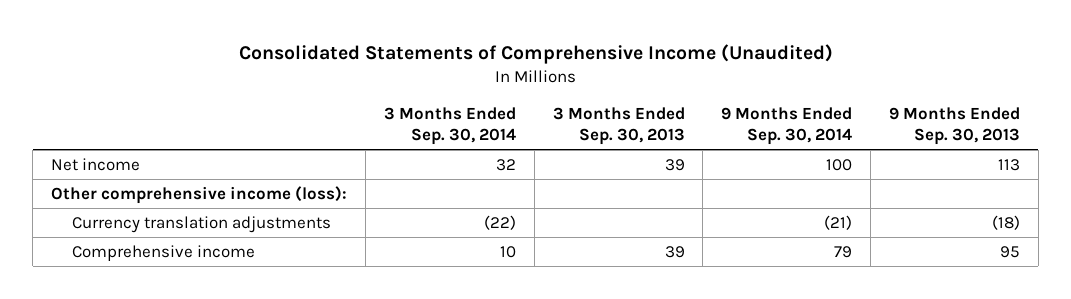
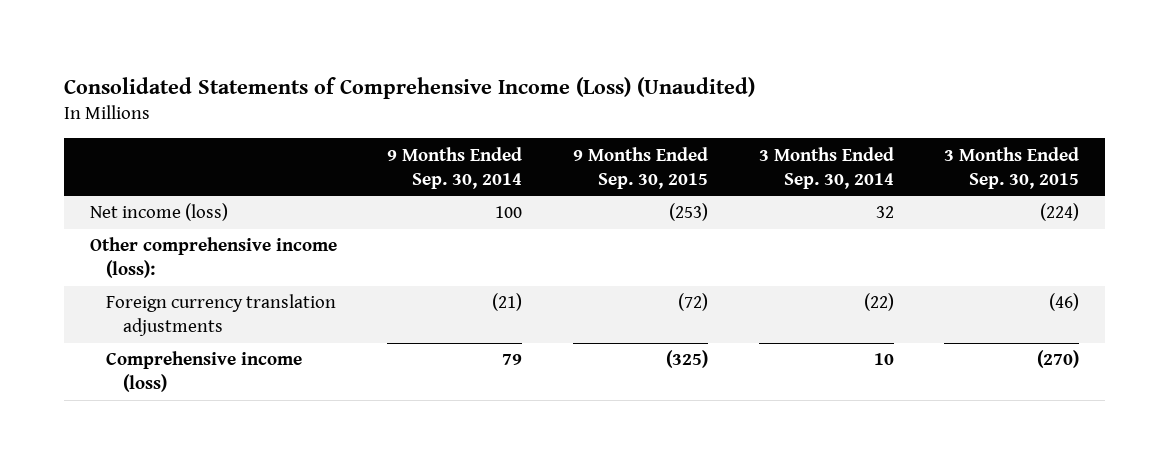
- Consolidated Statements of Comprehensive Income (Unaudited)
+ Consolidated Statements of Comprehensive Income (Loss) (Unaudited)
- | 3 Months Ended Sep. 30, 2014 | 3 Months Ended Sep. 30, 2013 | 9 Months Ended Sep. 30, 2014 | 9 Months Ended Sep. 30, 2013
+ | 9 Months Ended Sep. 30, 2014 | 9 Months Ended Sep. 30, 2015 | 3 Months Ended Sep. 30, 2014 | 3 Months Ended Sep. 30, 2015
- Net income | 32 | 39 | 100 | 113
+ Net income (loss) | 100 | (253) | 32 | (224)
- Currency translation adjustments | (22) | | (21) | (18)
- Comprehensive income | 10 | 39 | 79 | 95
+ Foreign currency translation adjustments | (21) | (72) | (22) | (46)
+ Comprehensive income (loss) | 79 | (325) | 10 | (270)

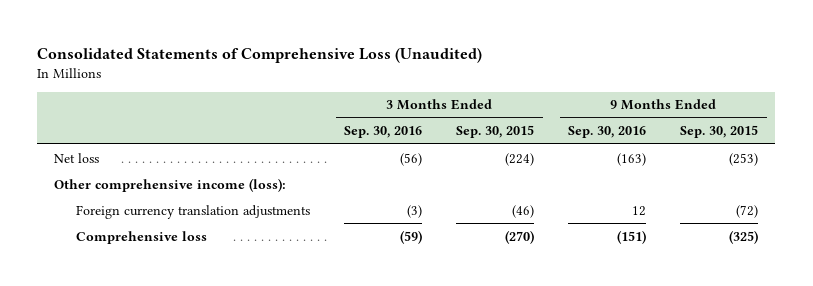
- Consolidated Statements of Comprehensive Income (Loss) (Unaudited)
+ Consolidated Statements of Comprehensive Loss (Unaudited)
- | 9 Months Ended Sep. 30, 2014 | 9 Months Ended Sep. 30, 2015 | 3 Months Ended Sep. 30, 2014 | 3 Months Ended Sep. 30, 2015
+ | 3 Months Ended Sep. 30, 2016 | 3 Months Ended Sep. 30, 2015 | 9 Months Ended Sep. 30, 2016 | 9 Months Ended Sep. 30, 2015
- Net income (loss) | 100 | (253) | 32 | (224)
+ Net loss | (56) | (224) | (163) | (253)
- Comprehensive income (loss) | 79 | (325) | 10 | (270)
+ Comprehensive loss | (59) | (270) | (151) | (325)

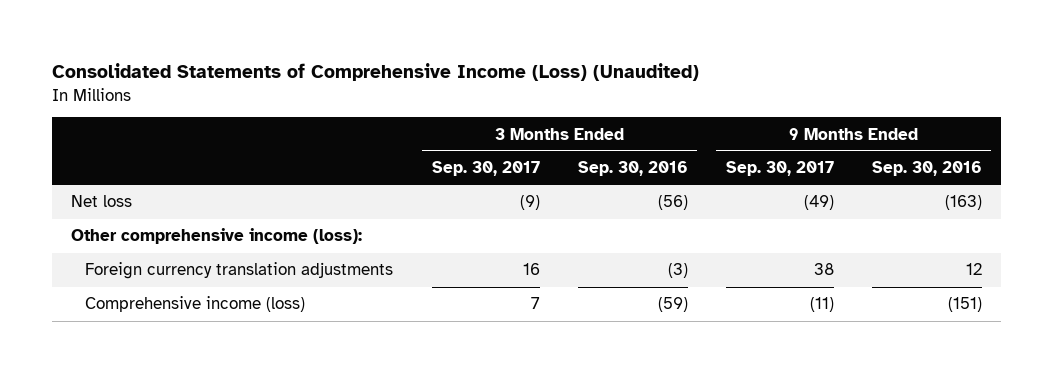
- Consolidated Statements of Comprehensive Loss (Unaudited)
+ Consolidated Statements of Comprehensive Income (Loss) (Unaudited)
- | 3 Months Ended Sep. 30, 2016 | 3 Months Ended Sep. 30, 2015 | 9 Months Ended Sep. 30, 2016 | 9 Months Ended Sep. 30, 2015
+ | 3 Months Ended Sep. 30, 2017 | 3 Months Ended Sep. 30, 2016 | 9 Months Ended Sep. 30, 2017 | 9 Months Ended Sep. 30, 2016
- Comprehensive loss | (59) | (270) | (151) | (325)
+ Comprehensive income (loss) | 7 | (59) | (11) | (151)

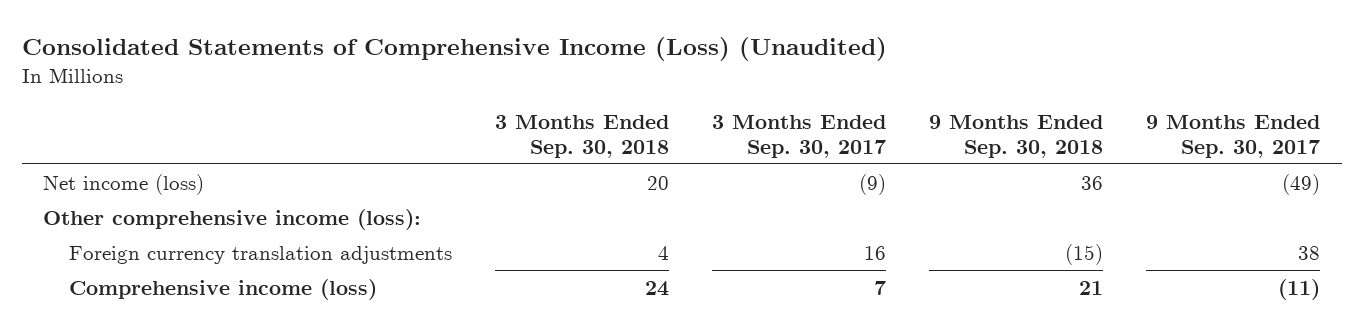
- | 3 Months Ended Sep. 30, 2017 | 3 Months Ended Sep. 30, 2016 | 9 Months Ended Sep. 30, 2017 | 9 Months Ended Sep. 30, 2016
+ | 3 Months Ended Sep. 30, 2018 | 3 Months Ended Sep. 30, 2017 | 9 Months Ended Sep. 30, 2018 | 9 Months Ended Sep. 30, 2017
- Net loss | (9) | (56) | (49) | (163)
+ Net income (loss) | 20 | (9) | 36 | (49)

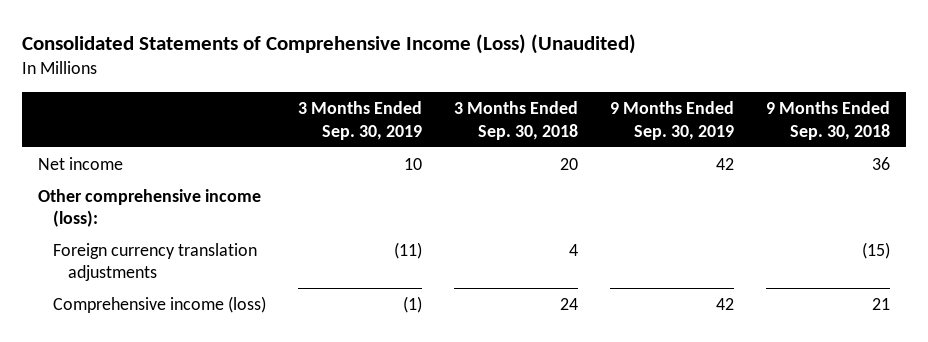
- | 3 Months Ended Sep. 30, 2018 | 3 Months Ended Sep. 30, 2017 | 9 Months Ended Sep. 30, 2018 | 9 Months Ended Sep. 30, 2017
+ | 3 Months Ended Sep. 30, 2019 | 3 Months Ended Sep. 30, 2018 | 9 Months Ended Sep. 30, 2019 | 9 Months Ended Sep. 30, 2018
- Net income (loss) | 20 | (9) | 36 | (49)
+ Net income | 10 | 20 | 42 | 36

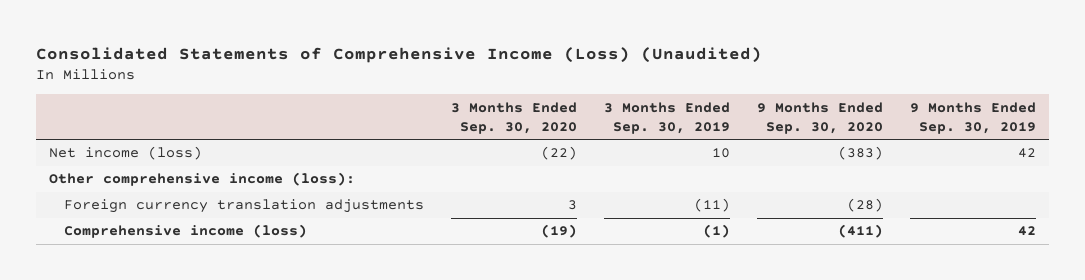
- | 3 Months Ended Sep. 30, 2019 | 3 Months Ended Sep. 30, 2018 | 9 Months Ended Sep. 30, 2019 | 9 Months Ended Sep. 30, 2018
+ | 3 Months Ended Sep. 30, 2020 | 3 Months Ended Sep. 30, 2019 | 9 Months Ended Sep. 30, 2020 | 9 Months Ended Sep. 30, 2019
- Net income | 10 | 20 | 42 | 36
+ Net income (loss) | (22) | 10 | (383) | 42

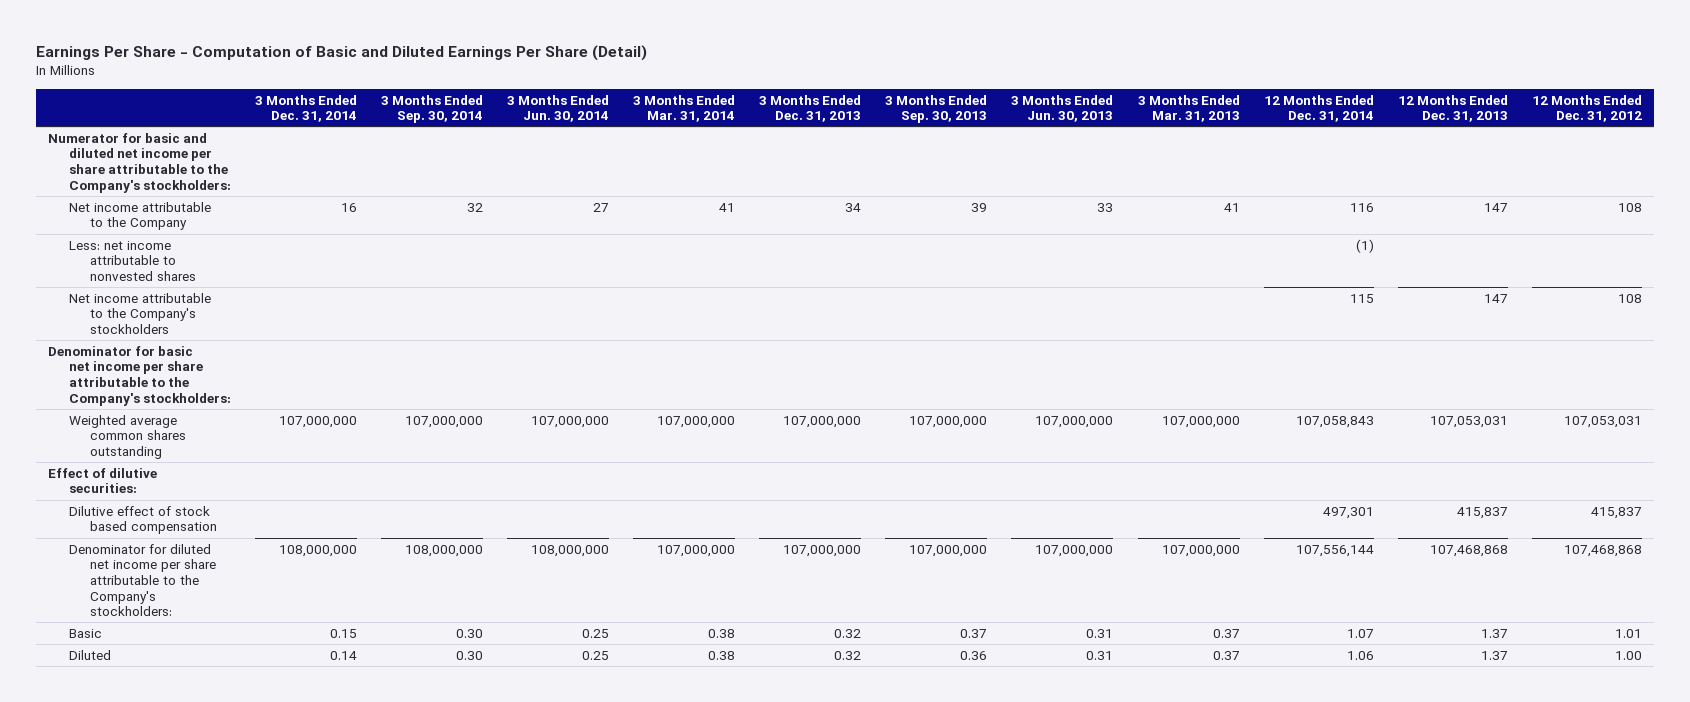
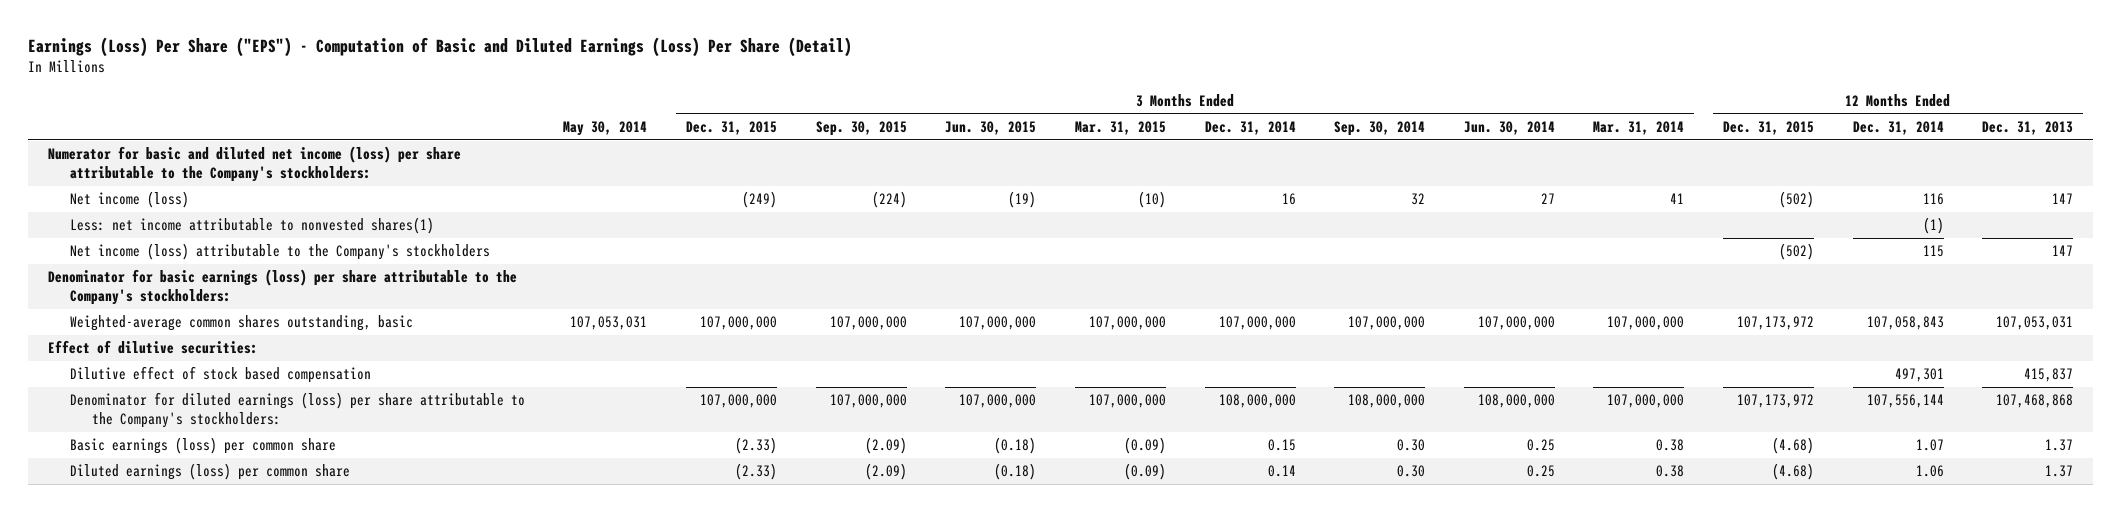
- Earnings Per Share - Computation of Basic and Diluted Earnings Per Share (Detail)
+ Earnings (Loss) Per Share ("EPS") - Computation of Basic and Diluted Earnings (Loss) Per Share (Detail)
- | 3 Months Ended Dec. 31, 2014 | 3 Months Ended Sep. 30, 2014 | 3 Months Ended Jun. 30, 2014 | 3 Months Ended Mar. 31, 2014 | 3 Months Ended Dec. 31, 2013 | 3 Months Ended Sep. 30, 2013 | 3 Months Ended Jun. 30, 2013 | 3 Months Ended Mar. 31, 2013 | 12 Months Ended Dec. 31, 2014 | 12 Months Ended Dec. 31, 2013 | 12 Months Ended Dec. 31, 2012
+ | May 30, 2014 | 3 Months Ended Dec. 31, 2015 | 3 Months Ended Sep. 30, 2015 | 3 Months Ended Jun. 30, 2015 | 3 Months Ended Mar. 31, 2015 | 3 Months Ended Dec. 31, 2014 | 3 Months Ended Sep. 30, 2014 | 3 Months Ended Jun. 30, 2014 | 3 Months Ended Mar. 31, 2014 | 12 Months Ended Dec. 31, 2015 | 12 Months Ended Dec. 31, 2014 | 12 Months Ended Dec. 31, 2013
- Numerator for basic and diluted net income per share attributable to the Company's stockholders:
- Net income attributable to the Company | 16 | 32 | 27 | 41 | 34 | 39 | 33 | 41 | 116 | 147 | 108
- Less: net income attributable to nonvested shares | | | | | | | | | (1) | |
- Net income attributable to the Company's stockholders | | | | | | | | | 115 | 147 | 108
- Denominator for basic net income per share attributable to the Company's stockholders:
- Weighted average common shares outstanding | 107,000,000 | 107,000,000 | 107,000,000 | 107,000,000 | 107,000,000 | 107,000,000 | 107,000,000 | 107,000,000 | 107,058,843 | 107,053,031 | 107,053,031
+ Numerator for basic and diluted net income (loss) per share attributable to the Company's stockholders:
+ Net income (loss) | | (249) | (224) | (19) | (10) | 16 | 32 | 27 | 41 | (502) | 116 | 147
+ Less: net income attributable to nonvested shares(1) | | | | | | | | | | | (1) |
+ Net income (loss) attributable to the Company's stockholders | | | | | | | | | | (502) | 115 | 147
+ Denominator for basic earnings (loss) per share attributable to the Company's stockholders:
+ Weighted-average common shares outstanding, basic | 107,053,031 | 107,000,000 | 107,000,000 | 107,000,000 | 107,000,000 | 107,000,000 | 107,000,000 | 107,000,000 | 107,000,000 | 107,173,972 | 107,058,843 | 107,053,031
- Denominator for diluted net income per share attributable to the Company's stockholders: | 108,000,000 | 108,000,000 | 108,000,000 | 107,000,000 | 107,000,000 | 107,000,000 | 107,000,000 | 107,000,000 | 107,556,144 | 107,468,868 | 107,468,868
- Basic | 0.15 | 0.30 | 0.25 | 0.38 | 0.32 | 0.37 | 0.31 | 0.37 | 1.07 | 1.37 | 1.01
- Diluted | 0.14 | 0.30 | 0.25 | 0.38 | 0.32 | 0.36 | 0.31 | 0.37 | 1.06 | 1.37 | 1.00
+ Denominator for diluted earnings (loss) per share attributable to the Company's stockholders: | | 107,000,000 | 107,000,000 | 107,000,000 | 107,000,000 | 108,000,000 | 108,000,000 | 108,000,000 | 107,000,000 | 107,173,972 | 107,556,144 | 107,468,868
+ Basic earnings (loss) per common share | | (2.33) | (2.09) | (0.18) | (0.09) | 0.15 | 0.30 | 0.25 | 0.38 | (4.68) | 1.07 | 1.37
+ Diluted earnings (loss) per common share | | (2.33) | (2.09) | (0.18) | (0.09) | 0.14 | 0.30 | 0.25 | 0.38 | (4.68) | 1.06 | 1.37

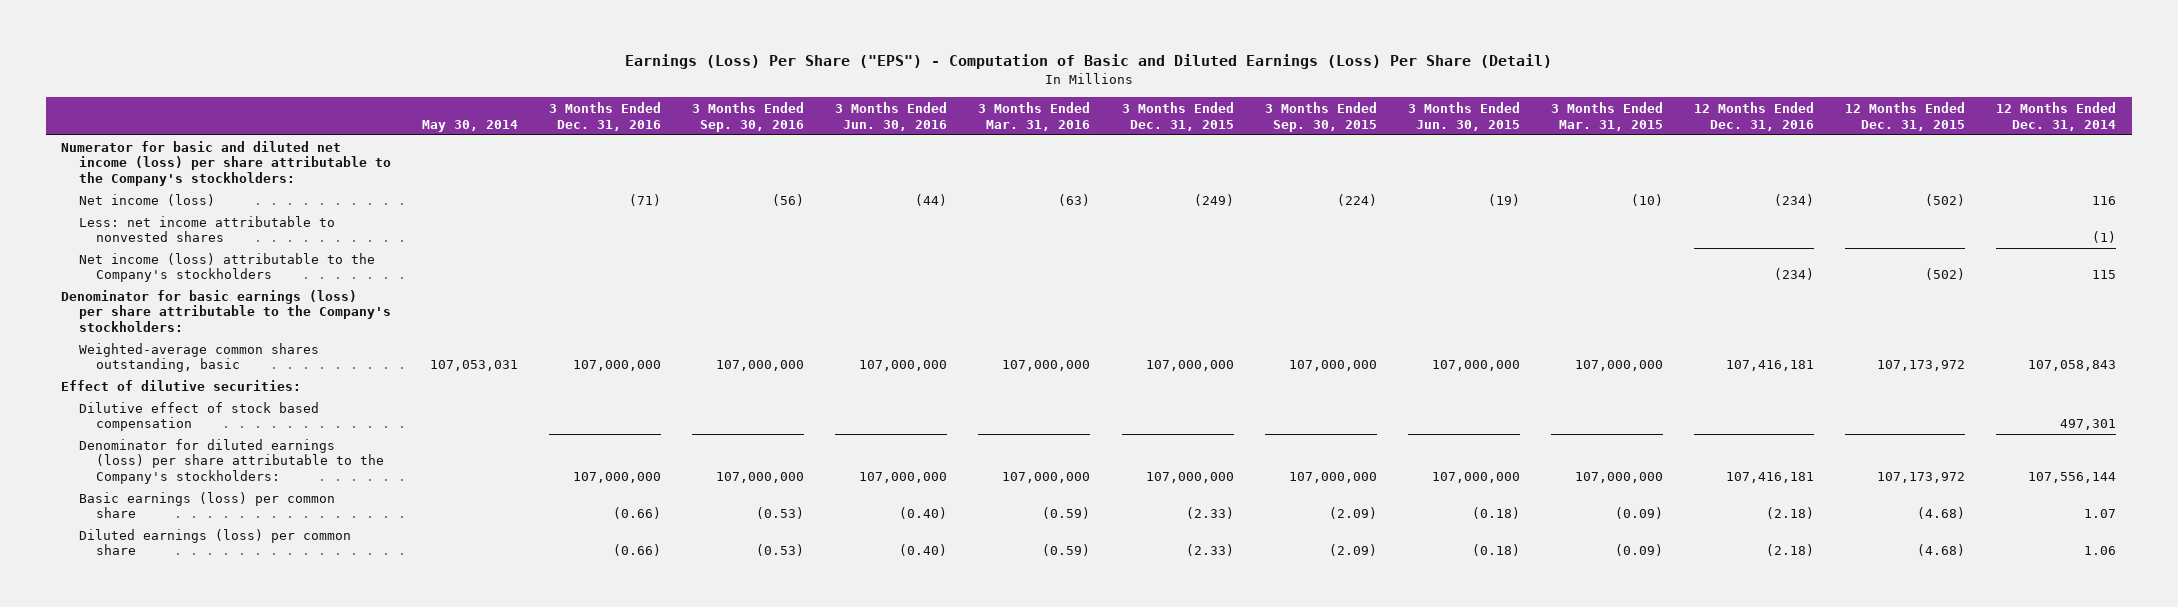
- | May 30, 2014 | 3 Months Ended Dec. 31, 2015 | 3 Months Ended Sep. 30, 2015 | 3 Months Ended Jun. 30, 2015 | 3 Months Ended Mar. 31, 2015 | 3 Months Ended Dec. 31, 2014 | 3 Months Ended Sep. 30, 2014 | 3 Months Ended Jun. 30, 2014 | 3 Months Ended Mar. 31, 2014 | 12 Months Ended Dec. 31, 2015 | 12 Months Ended Dec. 31, 2014 | 12 Months Ended Dec. 31, 2013
+ | May 30, 2014 | 3 Months Ended Dec. 31, 2016 | 3 Months Ended Sep. 30, 2016 | 3 Months Ended Jun. 30, 2016 | 3 Months Ended Mar. 31, 2016 | 3 Months Ended Dec. 31, 2015 | 3 Months Ended Sep. 30, 2015 | 3 Months Ended Jun. 30, 2015 | 3 Months Ended Mar. 31, 2015 | 12 Months Ended Dec. 31, 2016 | 12 Months Ended Dec. 31, 2015 | 12 Months Ended Dec. 31, 2014
- Less: net income attributable to nonvested shares(1) | | | | | | | | | | | (1) |
+ Less: net income attributable to nonvested shares | | | | | | | | | | | | (1)

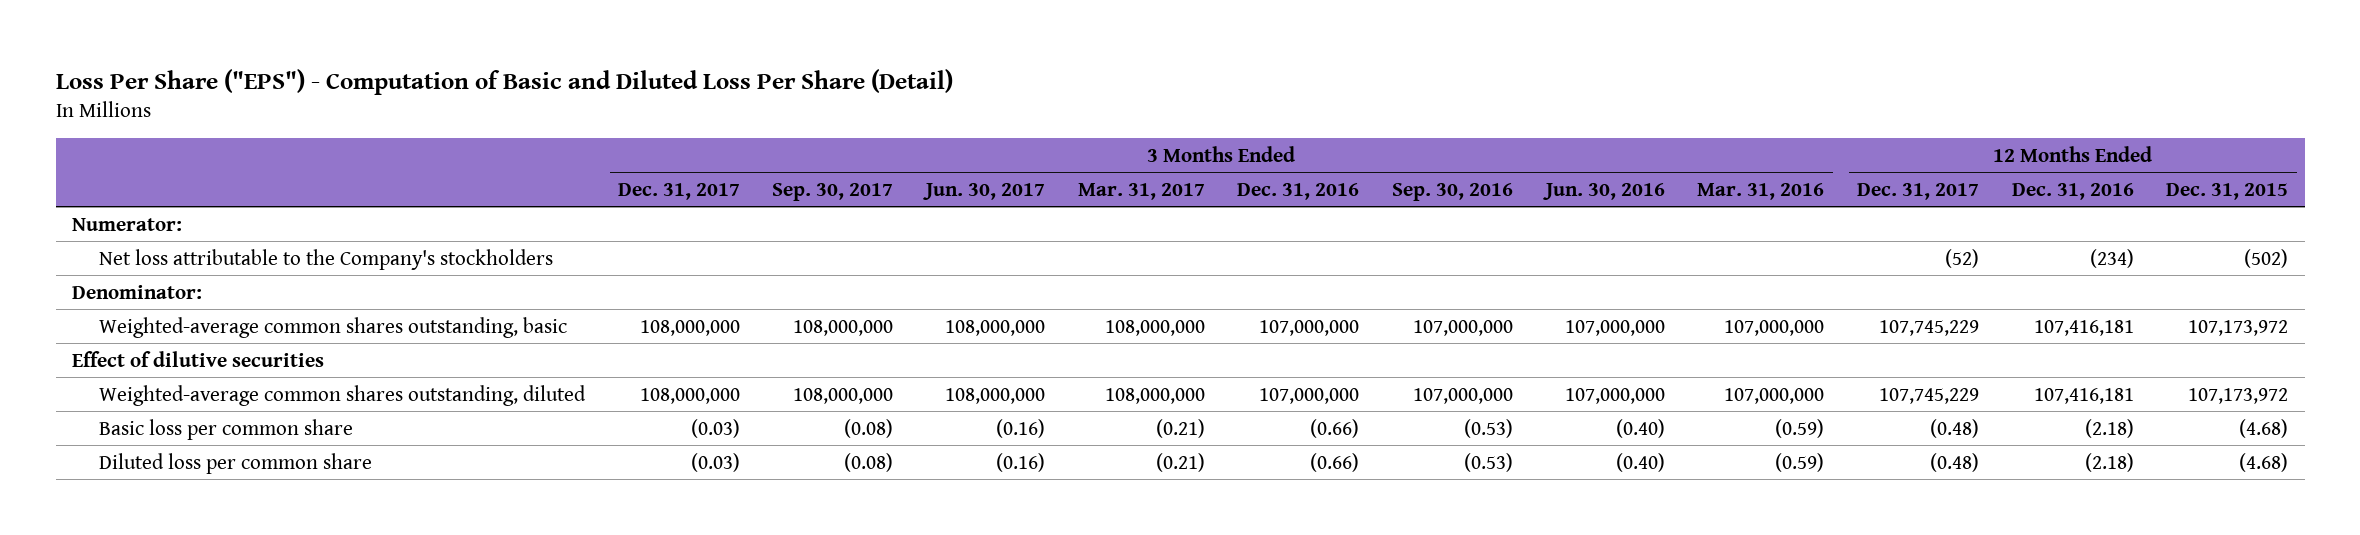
- Earnings (Loss) Per Share ("EPS") - Computation of Basic and Diluted Earnings (Loss) Per Share (Detail)
+ Loss Per Share ("EPS") - Computation of Basic and Diluted Loss Per Share (Detail)
- | May 30, 2014 | 3 Months Ended Dec. 31, 2016 | 3 Months Ended Sep. 30, 2016 | 3 Months Ended Jun. 30, 2016 | 3 Months Ended Mar. 31, 2016 | 3 Months Ended Dec. 31, 2015 | 3 Months Ended Sep. 30, 2015 | 3 Months Ended Jun. 30, 2015 | 3 Months Ended Mar. 31, 2015 | 12 Months Ended Dec. 31, 2016 | 12 Months Ended Dec. 31, 2015 | 12 Months Ended Dec. 31, 2014
+ | 3 Months Ended Dec. 31, 2017 | 3 Months Ended Sep. 30, 2017 | 3 Months Ended Jun. 30, 2017 | 3 Months Ended Mar. 31, 2017 | 3 Months Ended Dec. 31, 2016 | 3 Months Ended Sep. 30, 2016 | 3 Months Ended Jun. 30, 2016 | 3 Months Ended Mar. 31, 2016 | 12 Months Ended Dec. 31, 2017 | 12 Months Ended Dec. 31, 2016 | 12 Months Ended Dec. 31, 2015
- Numerator for basic and diluted net income (loss) per share attributable to the Company's stockholders:
- Net income (loss) | | (71) | (56) | (44) | (63) | (249) | (224) | (19) | (10) | (234) | (502) | 116
- Less: net income attributable to nonvested shares | | | | | | | | | | | | (1)
- Net income (loss) attributable to the Company's stockholders | | | | | | | | | | (234) | (502) | 115
- Denominator for basic earnings (loss) per share attributable to the Company's stockholders:
+ Numerator:
+ Net loss attributable to the Company's stockholders | | | | | | | | | (52) | (234) | (502)
+ Denominator:
- Effect of dilutive securities:
- Dilutive effect of stock based compensation | | | | | | | | | | | | 497,301
- Denominator for diluted earnings (loss) per share attributable to the Company's stockholders: | | 107,000,000 | 107,000,000 | 107,000,000 | 107,000,000 | 107,000,000 | 107,000,000 | 107,000,000 | 107,000,000 | 107,416,181 | 107,173,972 | 107,556,144
- Basic earnings (loss) per common share | | (0.66) | (0.53) | (0.40) | (0.59) | (2.33) | (2.09) | (0.18) | (0.09) | (2.18) | (4.68) | 1.07
- Diluted earnings (loss) per common share | | (0.66) | (0.53) | (0.40) | (0.59) | (2.33) | (2.09) | (0.18) | (0.09) | (2.18) | (4.68) | 1.06
+ Effect of dilutive securities
+ Weighted-average common shares outstanding, diluted | 108,000,000 | 108,000,000 | 108,000,000 | 108,000,000 | 107,000,000 | 107,000,000 | 107,000,000 | 107,000,000 | 107,745,229 | 107,416,181 | 107,173,972
+ Basic loss per common share | (0.03) | (0.08) | (0.16) | (0.21) | (0.66) | (0.53) | (0.40) | (0.59) | (0.48) | (2.18) | (4.68)
+ Diluted loss per common share | (0.03) | (0.08) | (0.16) | (0.21) | (0.66) | (0.53) | (0.40) | (0.59) | (0.48) | (2.18) | (4.68)

